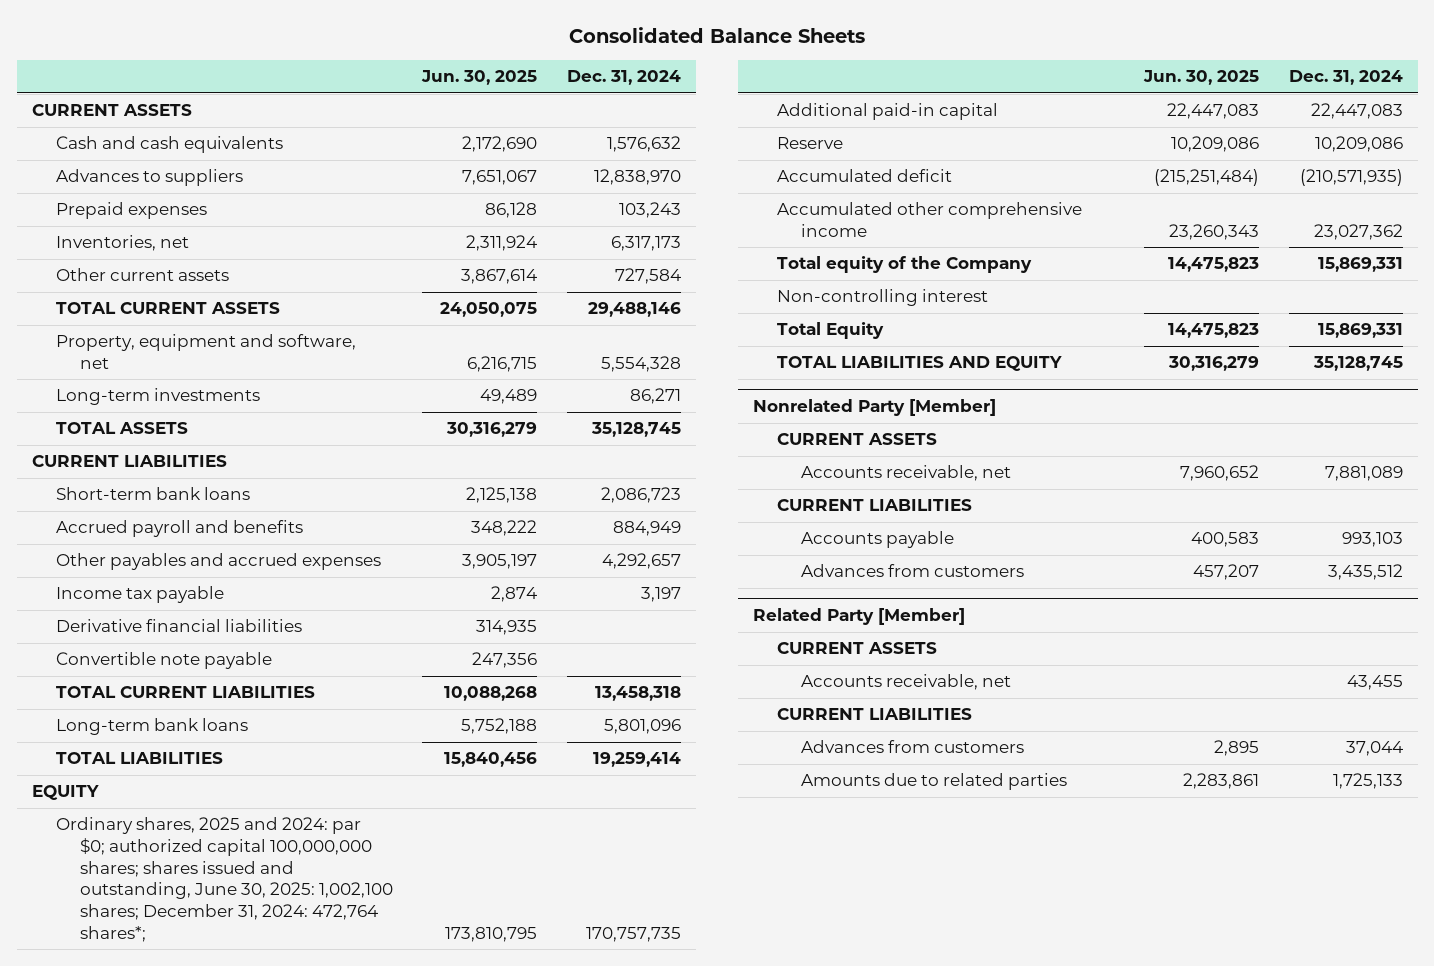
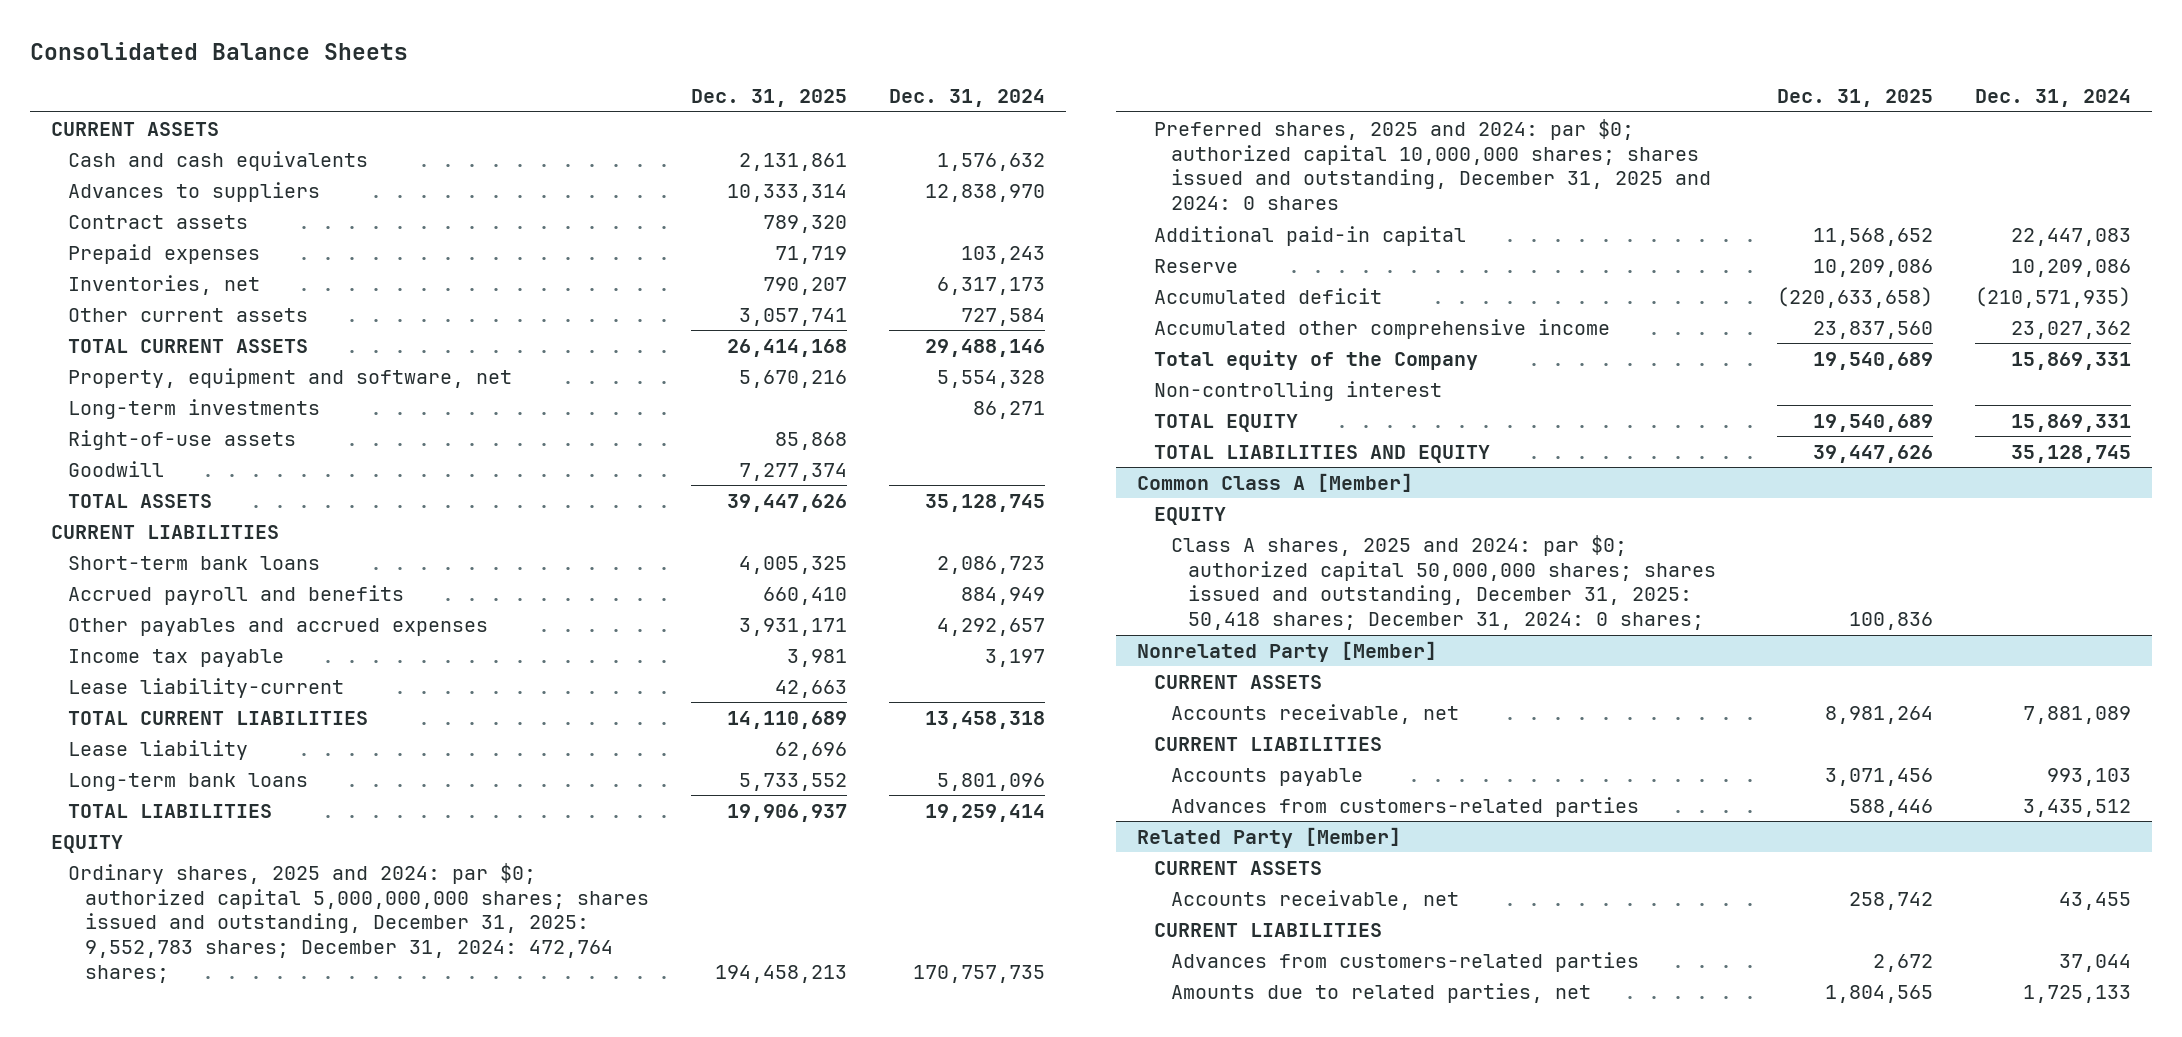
- | Jun. 30, 2025 | Dec. 31, 2024
+ | Dec. 31, 2025 | Dec. 31, 2024
+ Contract assets | 789,320 |
+ Right-of-use assets | 85,868 |
+ Goodwill | 7,277,374 |
- Derivative financial liabilities | 314,935 |
- Convertible note payable | 247,356 |
+ Lease liability-current | 42,663 |
+ Lease liability | 62,696 |
- Ordinary shares, 2025 and 2024: par $0; authorized capital 100,000,000 shares; shares issued and outstanding, June 30, 2025: 1,002,100 shares; December 31, 2024: 472,764 shares*; | 173,810,795 | 170,757,735
+ Ordinary shares, 2025 and 2024: par $0; authorized capital 5,000,000,000 shares; shares issued and outstanding, December 31, 2025: 9,552,783 shares; December 31, 2024: 472,764 shares; | 194,458,213 | 170,757,735
+ Preferred shares, 2025 and 2024: par $0; authorized capital 10,000,000 shares; shares issued and outstanding, December 31, 2025 and 2024: 0 shares
- Total Equity | 14,475,823 | 15,869,331
+ TOTAL EQUITY | 19,540,689 | 15,869,331
+ Common Class A [Member]
+ EQUITY
+ Class A shares, 2025 and 2024: par $0; authorized capital 50,000,000 shares; shares issued and outstanding, December 31, 2025: 50,418 shares; December 31, 2024: 0 shares; | 100,836 |
@ Nonrelated Party [Member]
- Advances from customers | 457,207 | 3,435,512
+ Advances from customers-related parties | 588,446 | 3,435,512
@ Related Party [Member]
- Advances from customers | 2,895 | 37,044
- Amounts due to related parties | 2,283,861 | 1,725,133
+ Advances from customers-related parties | 2,672 | 37,044
+ Amounts due to related parties, net | 1,804,565 | 1,725,133

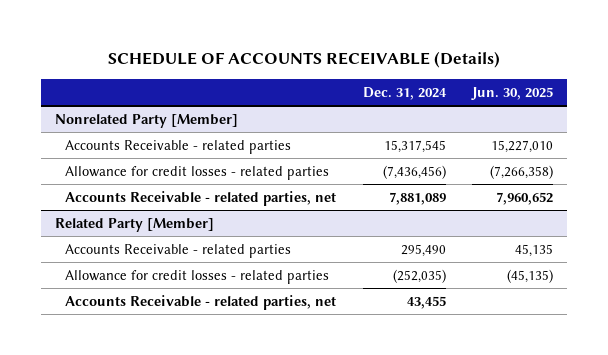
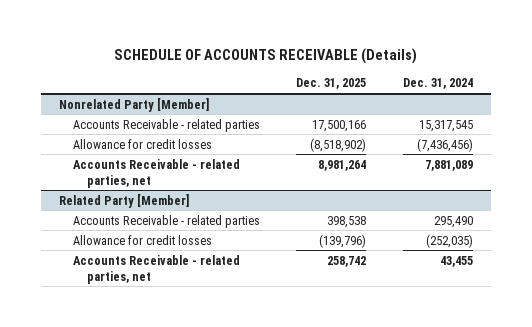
- | Dec. 31, 2024 | Jun. 30, 2025
+ | Dec. 31, 2025 | Dec. 31, 2024
@ Nonrelated Party [Member]
- Allowance for credit losses - related parties | (7,436,456) | (7,266,358)
+ Allowance for credit losses | (8,518,902) | (7,436,456)
@ Related Party [Member]
- Allowance for credit losses - related parties | (252,035) | (45,135)
+ Allowance for credit losses | (139,796) | (252,035)

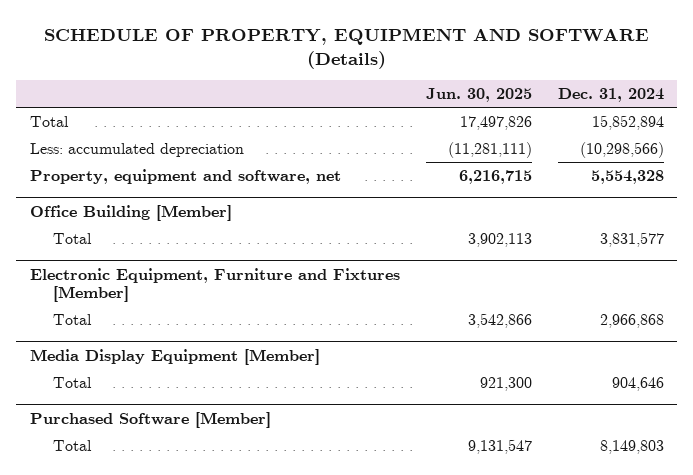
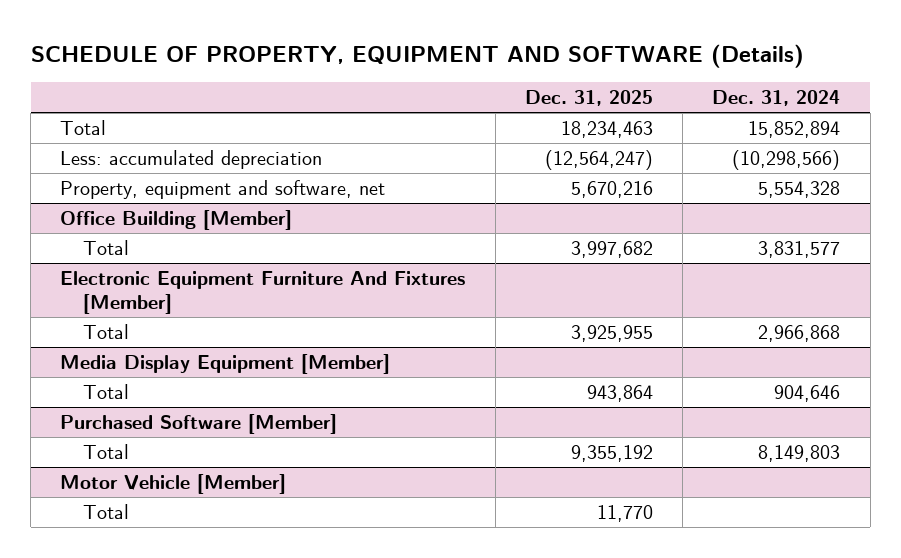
- | Jun. 30, 2025 | Dec. 31, 2024
+ | Dec. 31, 2025 | Dec. 31, 2024
- Electronic Equipment, Furniture and Fixtures [Member]
+ Electronic Equipment Furniture And Fixtures [Member]
+ Motor Vehicle [Member]
+ Total | 11,770 |

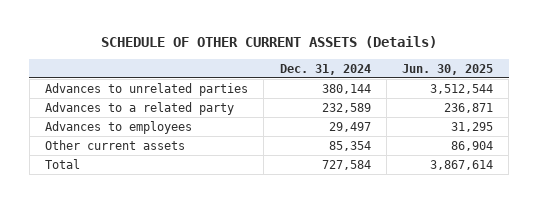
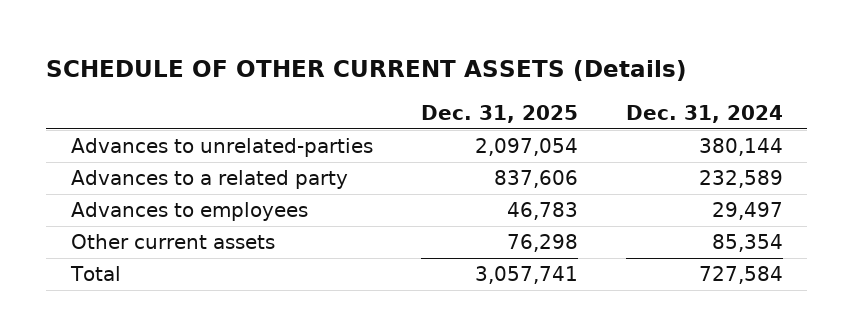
- | Dec. 31, 2024 | Jun. 30, 2025
+ | Dec. 31, 2025 | Dec. 31, 2024
- Advances to unrelated parties | 380,144 | 3,512,544
+ Advances to unrelated-parties | 2,097,054 | 380,144

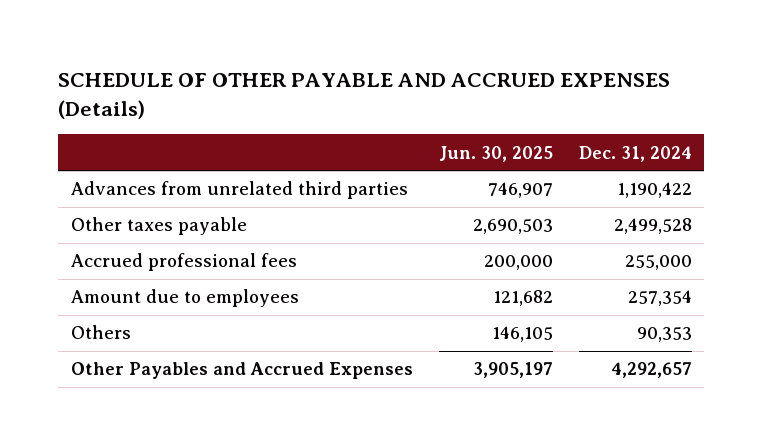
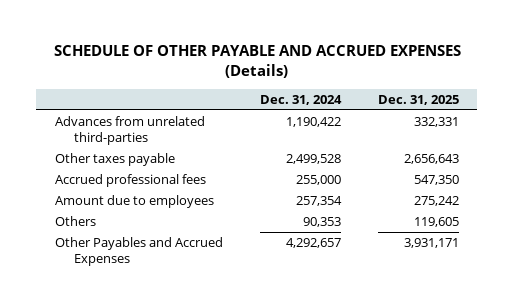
- | Jun. 30, 2025 | Dec. 31, 2024
+ | Dec. 31, 2024 | Dec. 31, 2025
- Advances from unrelated third parties | 746,907 | 1,190,422
+ Advances from unrelated third-parties | 1,190,422 | 332,331

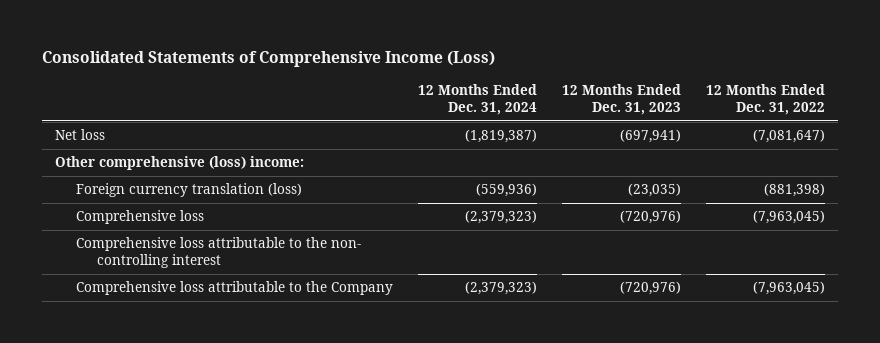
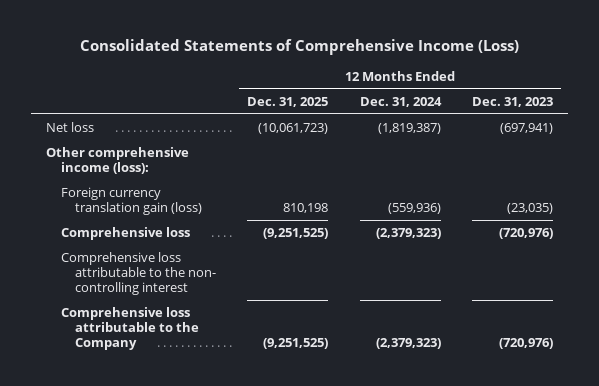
- | 12 Months Ended Dec. 31, 2024 | 12 Months Ended Dec. 31, 2023 | 12 Months Ended Dec. 31, 2022
+ | 12 Months Ended Dec. 31, 2025 | 12 Months Ended Dec. 31, 2024 | 12 Months Ended Dec. 31, 2023
- Other comprehensive (loss) income:
- Foreign currency translation (loss) | (559,936) | (23,035) | (881,398)
+ Other comprehensive income (loss):
+ Foreign currency translation gain (loss) | 810,198 | (559,936) | (23,035)

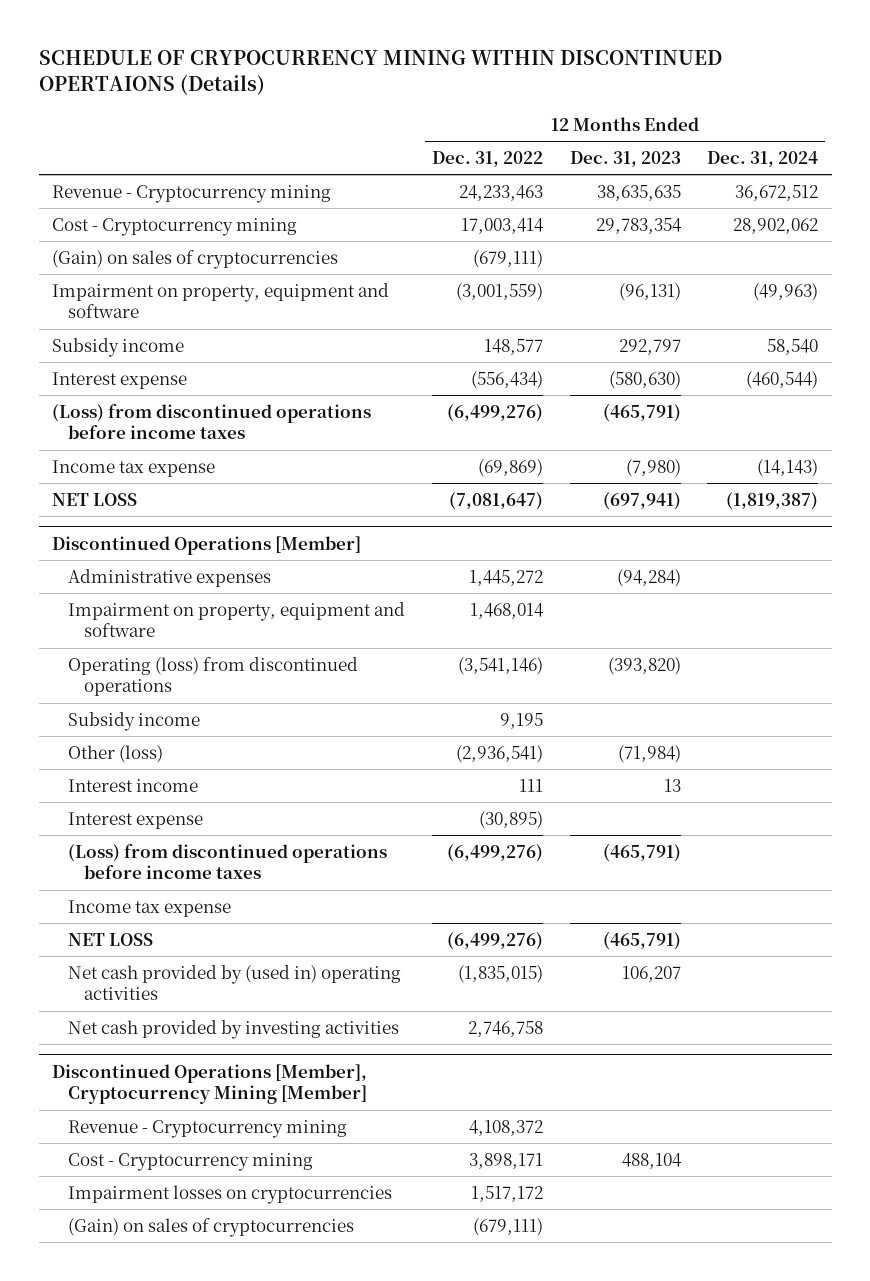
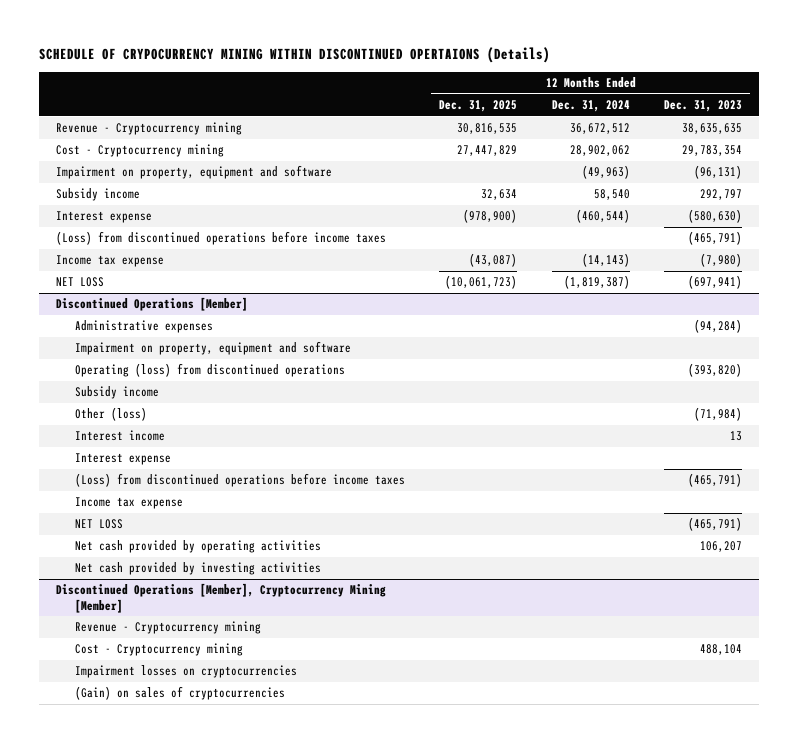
- | 12 Months Ended Dec. 31, 2022 | 12 Months Ended Dec. 31, 2023 | 12 Months Ended Dec. 31, 2024
+ | 12 Months Ended Dec. 31, 2025 | 12 Months Ended Dec. 31, 2024 | 12 Months Ended Dec. 31, 2023
- (Gain) on sales of cryptocurrencies | (679,111) | |
@ Discontinued Operations [Member]
- Net cash provided by (used in) operating activities | (1,835,015) | 106,207 |
+ Net cash provided by operating activities | | | 106,207

